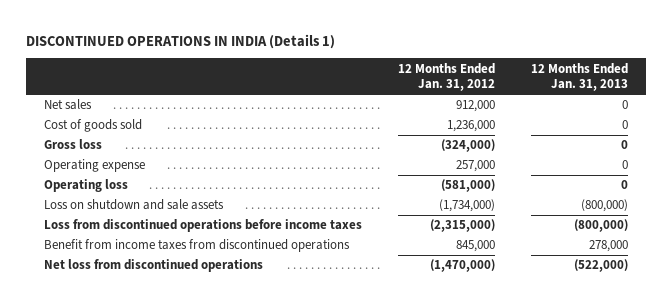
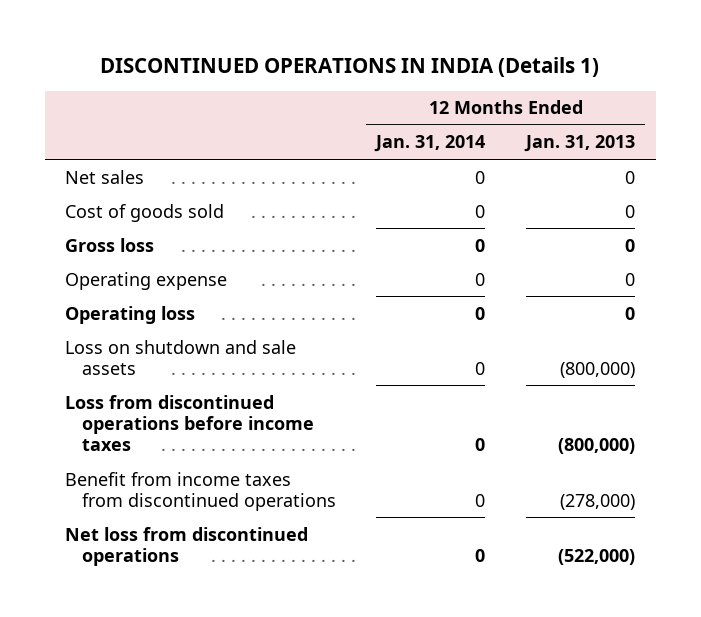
- | 12 Months Ended Jan. 31, 2012 | 12 Months Ended Jan. 31, 2013
+ | 12 Months Ended Jan. 31, 2014 | 12 Months Ended Jan. 31, 2013
- Benefit from income taxes from discontinued operations | 845,000 | 278,000
+ Benefit from income taxes from discontinued operations | 0 | (278,000)

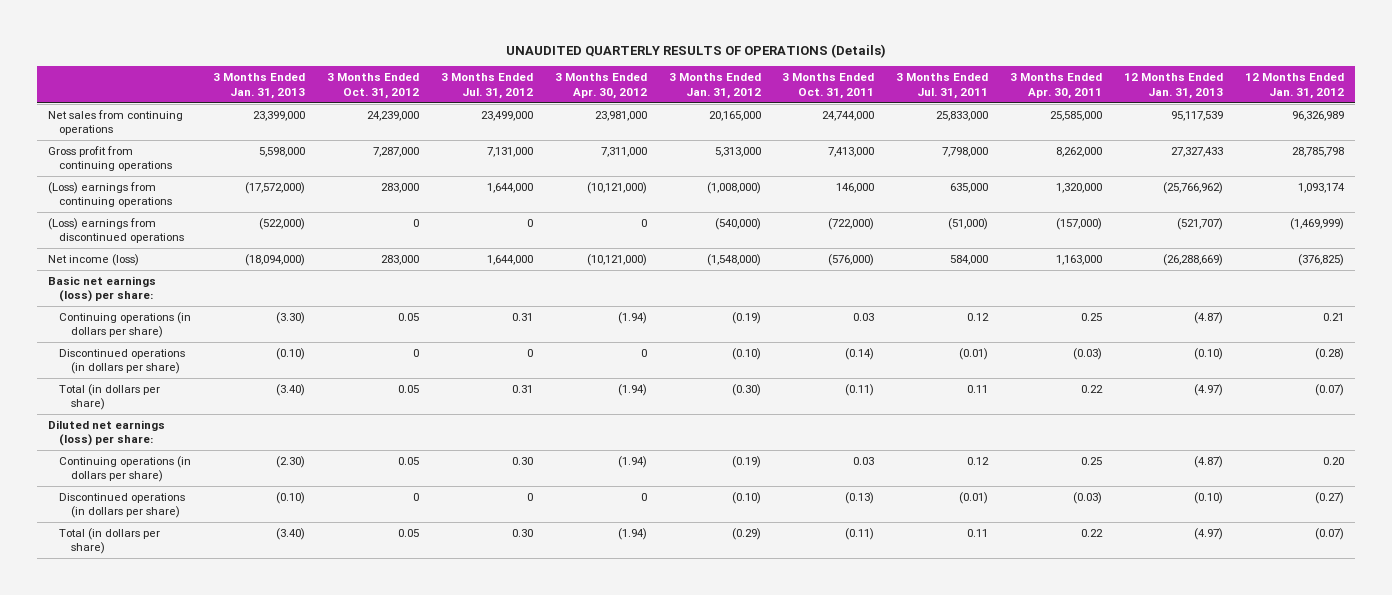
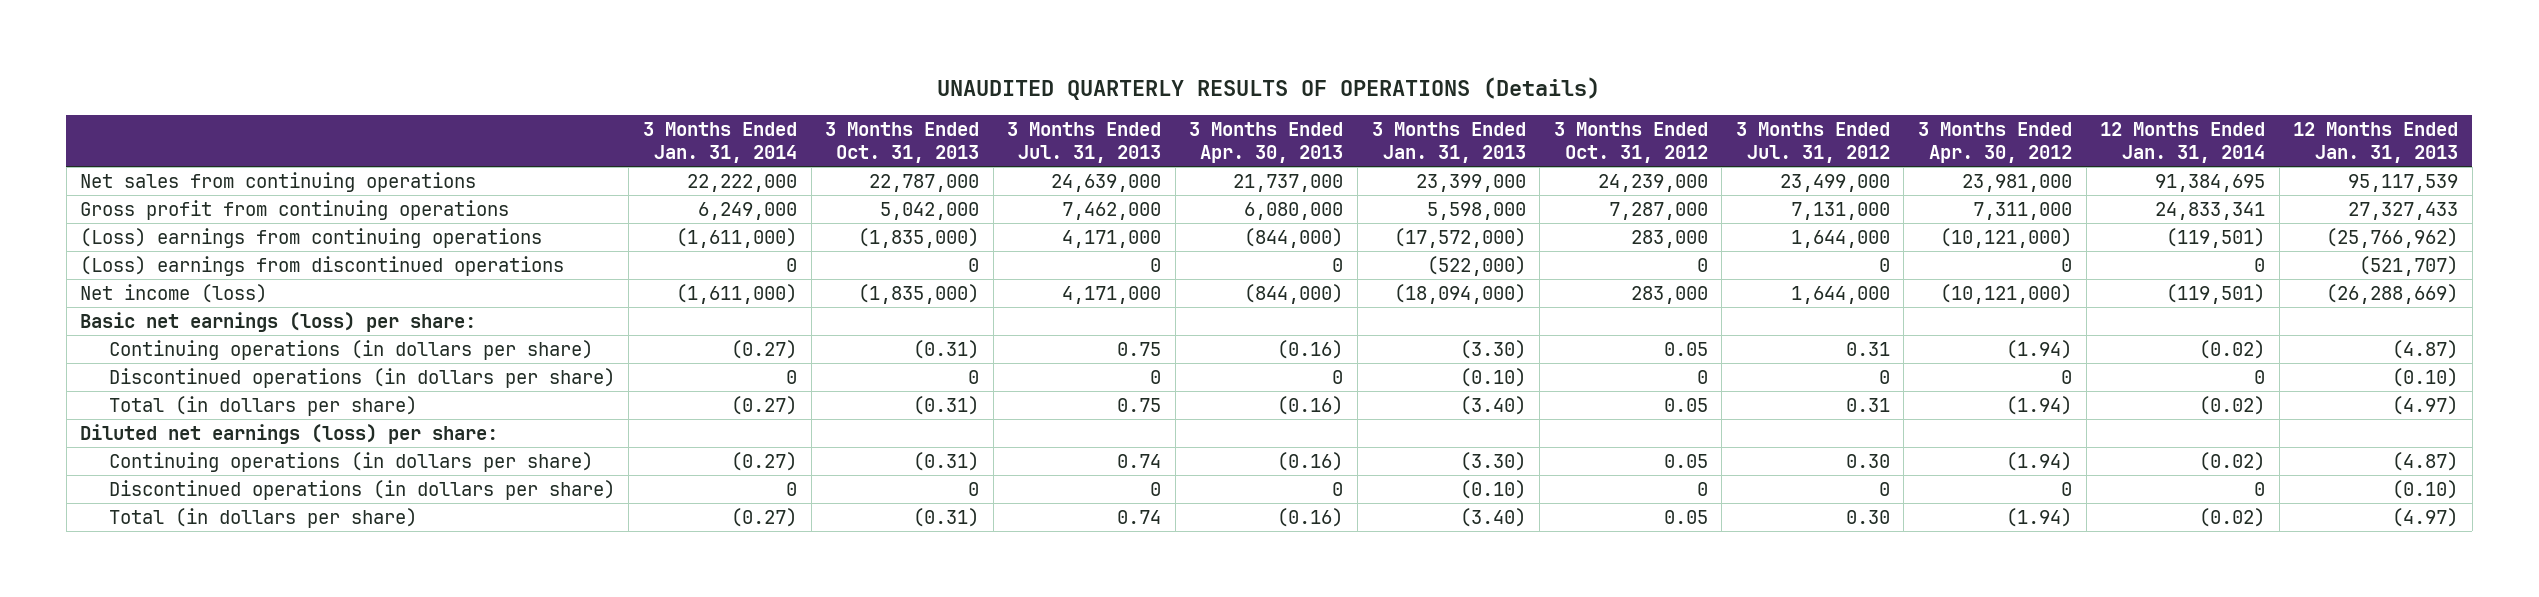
- | 3 Months Ended Jan. 31, 2013 | 3 Months Ended Oct. 31, 2012 | 3 Months Ended Jul. 31, 2012 | 3 Months Ended Apr. 30, 2012 | 3 Months Ended Jan. 31, 2012 | 3 Months Ended Oct. 31, 2011 | 3 Months Ended Jul. 31, 2011 | 3 Months Ended Apr. 30, 2011 | 12 Months Ended Jan. 31, 2013 | 12 Months Ended Jan. 31, 2012
+ | 3 Months Ended Jan. 31, 2014 | 3 Months Ended Oct. 31, 2013 | 3 Months Ended Jul. 31, 2013 | 3 Months Ended Apr. 30, 2013 | 3 Months Ended Jan. 31, 2013 | 3 Months Ended Oct. 31, 2012 | 3 Months Ended Jul. 31, 2012 | 3 Months Ended Apr. 30, 2012 | 12 Months Ended Jan. 31, 2014 | 12 Months Ended Jan. 31, 2013
- Continuing operations (in dollars per share) | (2.30) | 0.05 | 0.30 | (1.94) | (0.19) | 0.03 | 0.12 | 0.25 | (4.87) | 0.20
+ Continuing operations (in dollars per share) | (0.27) | (0.31) | 0.74 | (0.16) | (3.30) | 0.05 | 0.30 | (1.94) | (0.02) | (4.87)

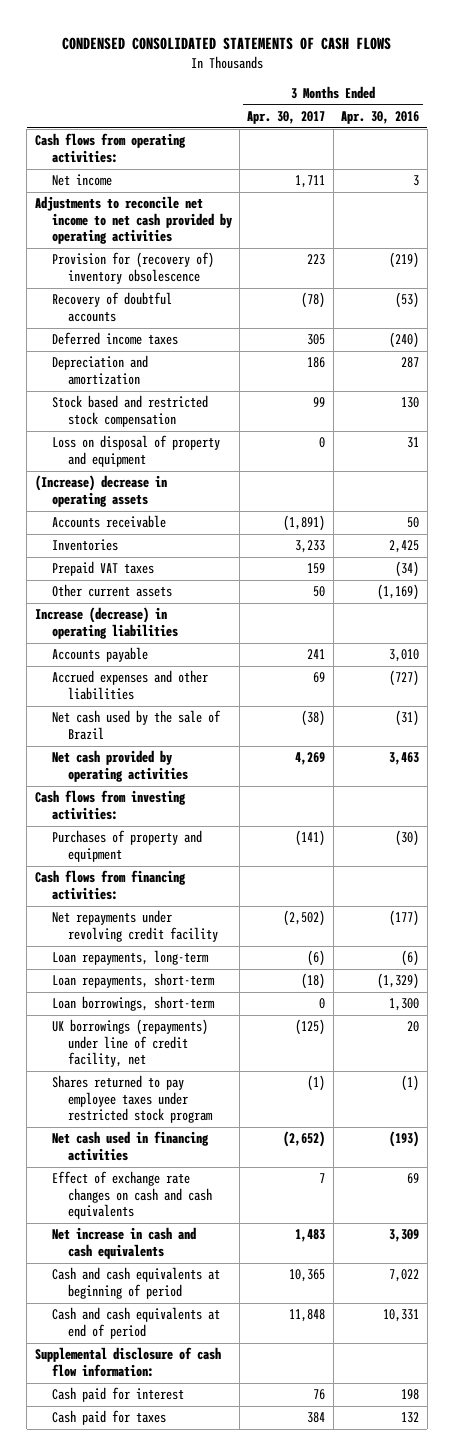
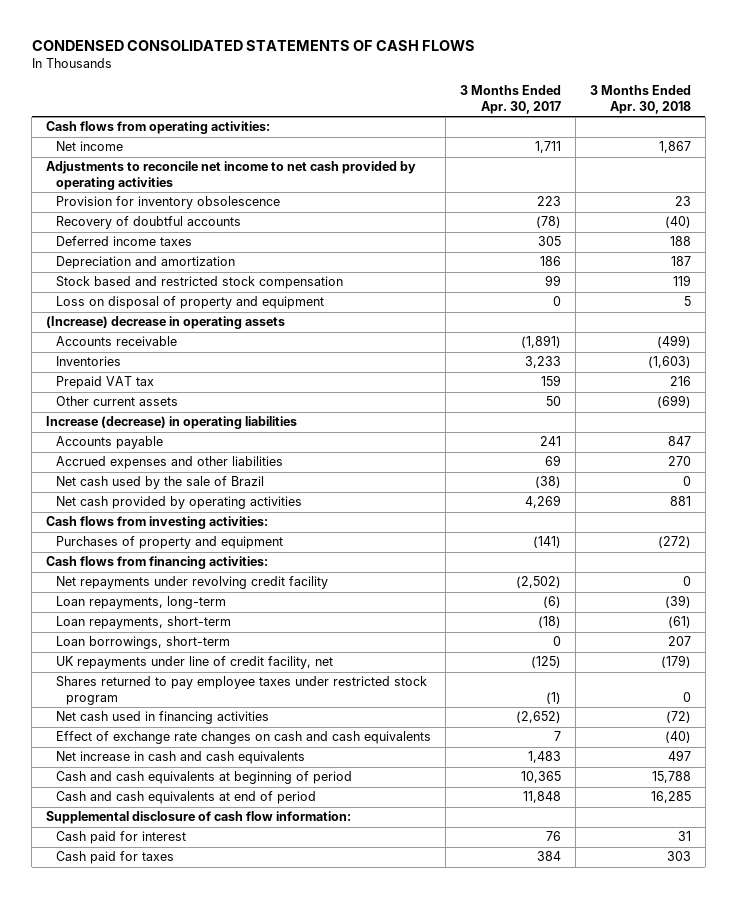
- | 3 Months Ended Apr. 30, 2017 | 3 Months Ended Apr. 30, 2016
+ | 3 Months Ended Apr. 30, 2017 | 3 Months Ended Apr. 30, 2018
- Provision for (recovery of) inventory obsolescence | 223 | (219)
+ Provision for inventory obsolescence | 223 | 23
- Prepaid VAT taxes | 159 | (34)
+ Prepaid VAT tax | 159 | 216
- UK borrowings (repayments) under line of credit facility, net | (125) | 20
+ UK repayments under line of credit facility, net | (125) | (179)

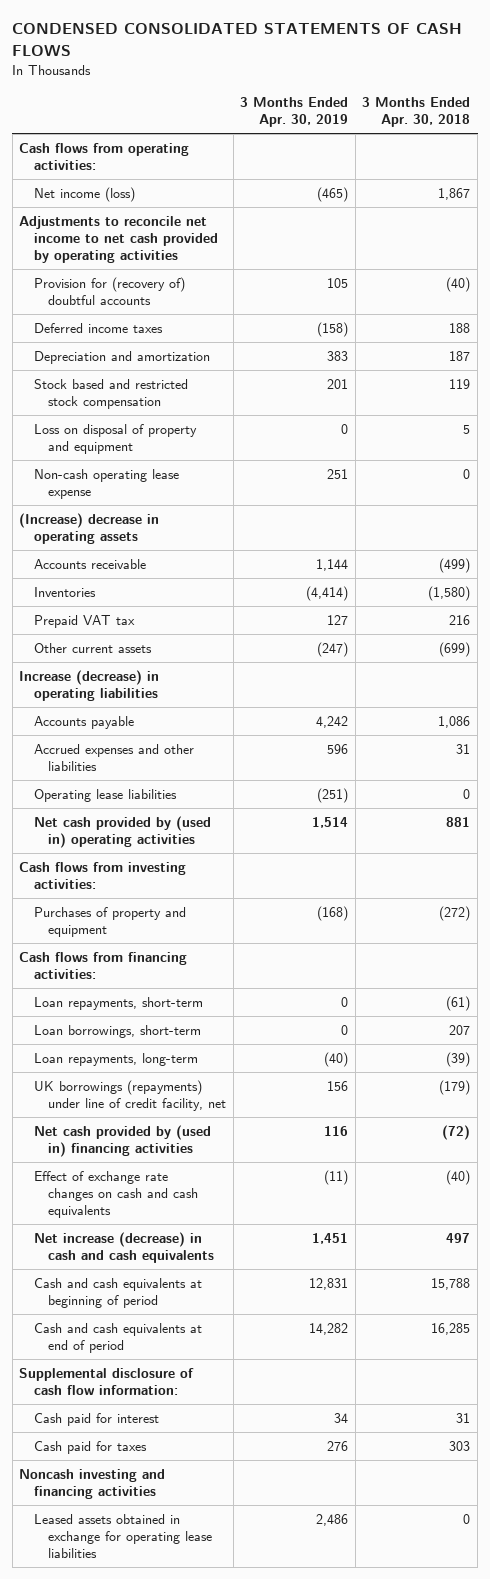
- | 3 Months Ended Apr. 30, 2017 | 3 Months Ended Apr. 30, 2018
+ | 3 Months Ended Apr. 30, 2019 | 3 Months Ended Apr. 30, 2018
- Net income | 1,711 | 1,867
+ Net income (loss) | (465) | 1,867
- Provision for inventory obsolescence | 223 | 23
- Recovery of doubtful accounts | (78) | (40)
+ Provision for (recovery of) doubtful accounts | 105 | (40)
+ Non-cash operating lease expense | 251 | 0
- Inventories | 3,233 | (1,603)
+ Inventories | (4,414) | (1,580)
- Accounts payable | 241 | 847
- Accrued expenses and other liabilities | 69 | 270
- Net cash used by the sale of Brazil | (38) | 0
- Net cash provided by operating activities | 4,269 | 881
+ Accounts payable | 4,242 | 1,086
+ Accrued expenses and other liabilities | 596 | 31
+ Operating lease liabilities | (251) | 0
+ Net cash provided by (used in) operating activities | 1,514 | 881
- Net repayments under revolving credit facility | (2,502) | 0
- UK repayments under line of credit facility, net | (125) | (179)
- Shares returned to pay employee taxes under restricted stock program | (1) | 0
- Net cash used in financing activities | (2,652) | (72)
moved down: Loan repayments, long-term | (40) | (39)
+ UK borrowings (repayments) under line of credit facility, net | 156 | (179)
+ Net cash provided by (used in) financing activities | 116 | (72)
- Net increase in cash and cash equivalents | 1,483 | 497
+ Net increase (decrease) in cash and cash equivalents | 1,451 | 497
+ Noncash investing and financing activities
+ Leased assets obtained in exchange for operating lease liabilities | 2,486 | 0

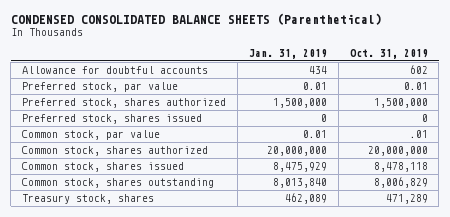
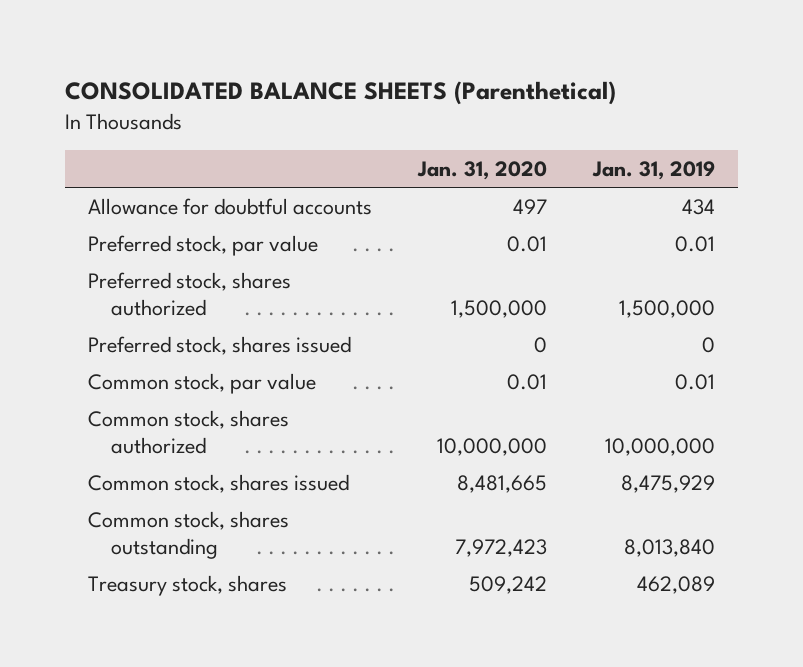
- CONDENSED CONSOLIDATED BALANCE SHEETS (Parenthetical)
+ CONSOLIDATED BALANCE SHEETS (Parenthetical)
- | Jan. 31, 2019 | Oct. 31, 2019
+ | Jan. 31, 2020 | Jan. 31, 2019
- Common stock, shares authorized | 20,000,000 | 20,000,000
+ Common stock, shares authorized | 10,000,000 | 10,000,000

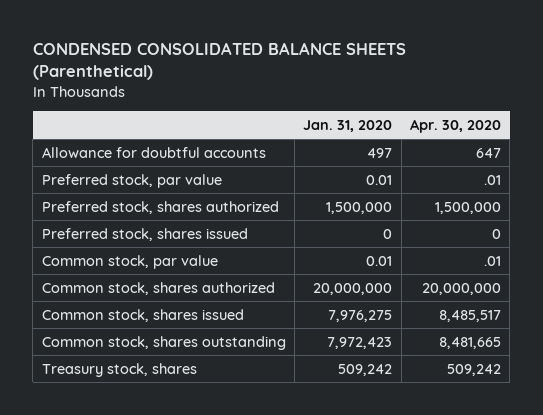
- CONSOLIDATED BALANCE SHEETS (Parenthetical)
+ CONDENSED CONSOLIDATED BALANCE SHEETS (Parenthetical)
- | Jan. 31, 2020 | Jan. 31, 2019
+ | Jan. 31, 2020 | Apr. 30, 2020
- Common stock, shares authorized | 10,000,000 | 10,000,000
- Common stock, shares issued | 8,481,665 | 8,475,929
+ Common stock, shares authorized | 20,000,000 | 20,000,000
+ Common stock, shares issued | 7,976,275 | 8,485,517

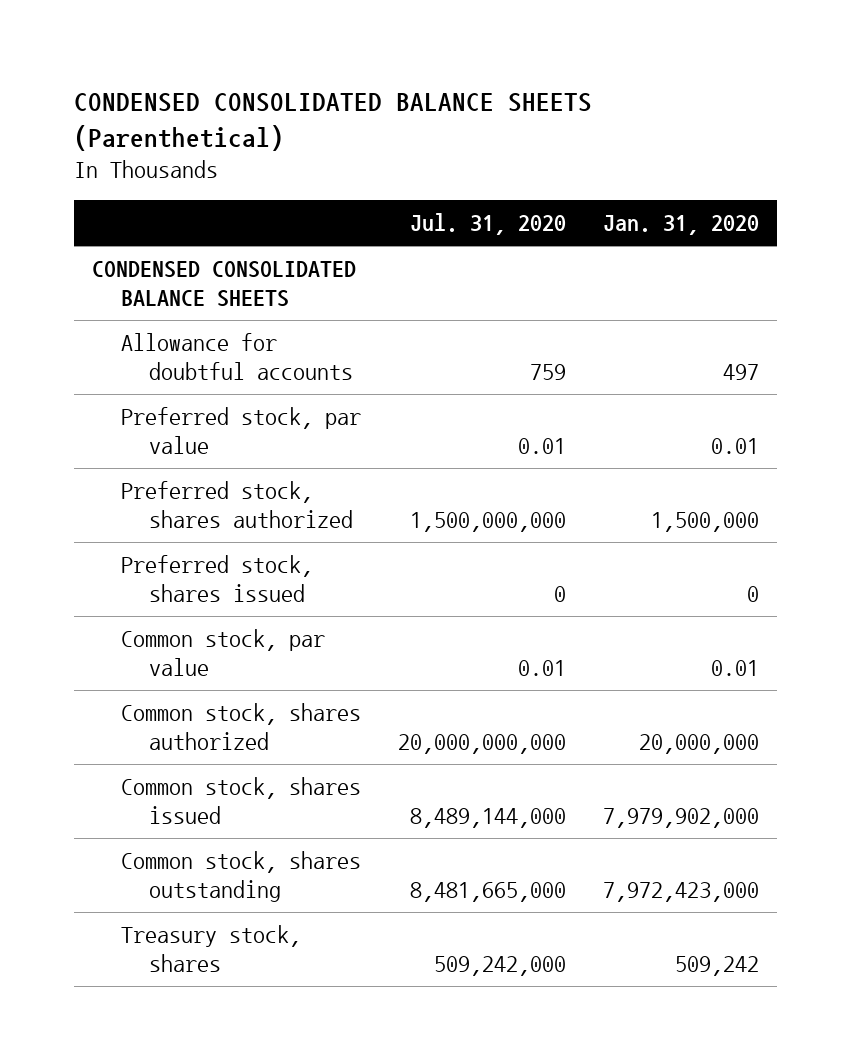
- | Jan. 31, 2020 | Apr. 30, 2020
+ | Jul. 31, 2020 | Jan. 31, 2020
+ CONDENSED CONSOLIDATED BALANCE SHEETS
- Common stock, shares issued | 7,976,275 | 8,485,517
- Common stock, shares outstanding | 7,972,423 | 8,481,665
+ Common stock, shares issued | 8,489,144,000 | 7,979,902,000
+ Common stock, shares outstanding | 8,481,665,000 | 7,972,423,000

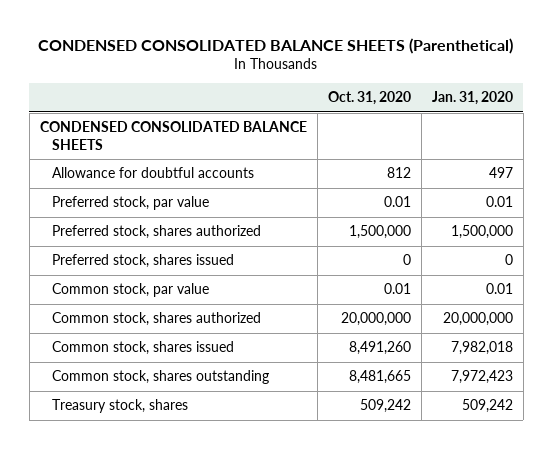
- | Jul. 31, 2020 | Jan. 31, 2020
+ | Oct. 31, 2020 | Jan. 31, 2020
- Common stock, shares issued | 8,489,144,000 | 7,979,902,000
- Common stock, shares outstanding | 8,481,665,000 | 7,972,423,000
+ Common stock, shares issued | 8,491,260 | 7,982,018
+ Common stock, shares outstanding | 8,481,665 | 7,972,423

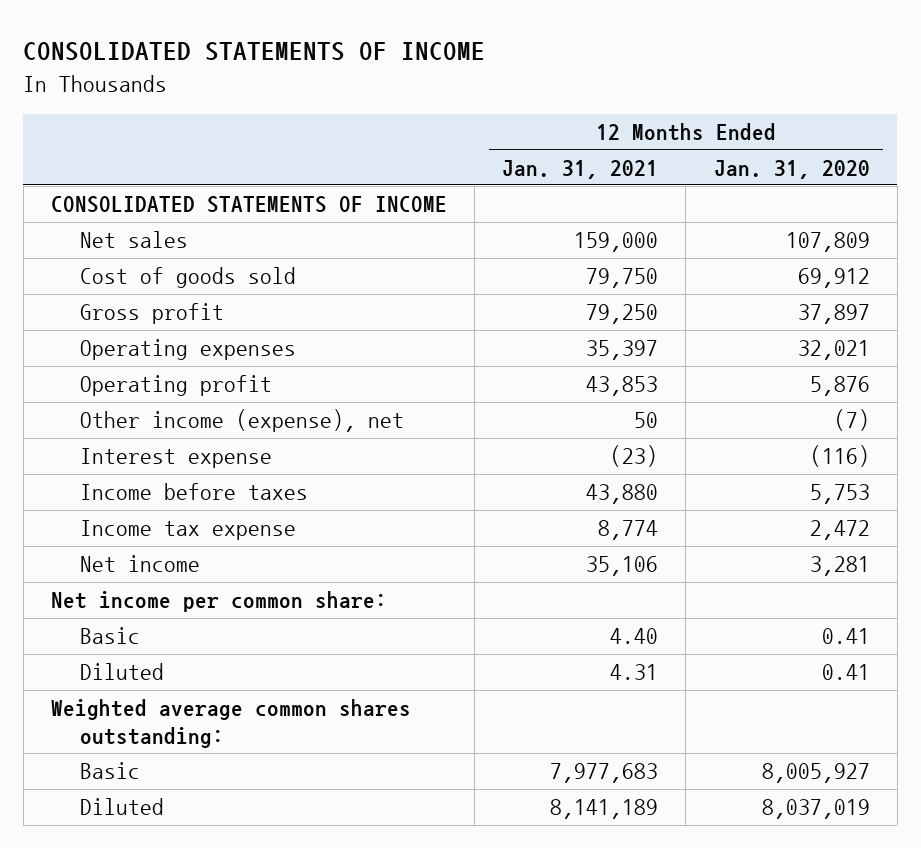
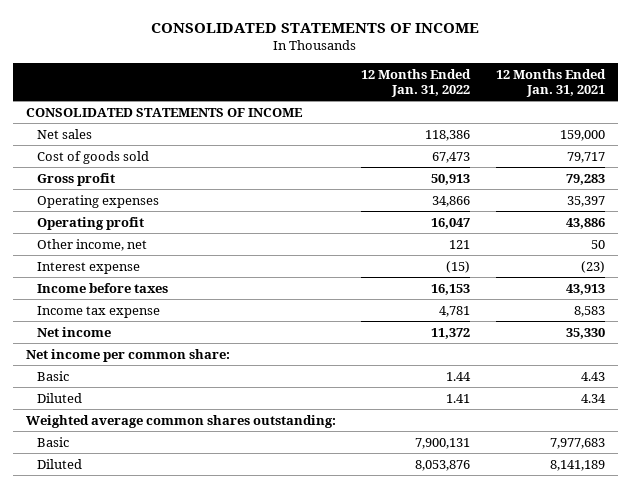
- | 12 Months Ended Jan. 31, 2021 | 12 Months Ended Jan. 31, 2020
+ | 12 Months Ended Jan. 31, 2022 | 12 Months Ended Jan. 31, 2021
- Cost of goods sold | 79,750 | 69,912
- Gross profit | 79,250 | 37,897
+ Cost of goods sold | 67,473 | 79,717
+ Gross profit | 50,913 | 79,283
- Operating profit | 43,853 | 5,876
- Other income (expense), net | 50 | (7)
+ Operating profit | 16,047 | 43,886
+ Other income, net | 121 | 50
- Income before taxes | 43,880 | 5,753
- Income tax expense | 8,774 | 2,472
- Net income | 35,106 | 3,281
+ Income before taxes | 16,153 | 43,913
+ Income tax expense | 4,781 | 8,583
+ Net income | 11,372 | 35,330
- Basic | 4.40 | 0.41
- Diluted | 4.31 | 0.41
+ Basic | 1.44 | 4.43
+ Diluted | 1.41 | 4.34

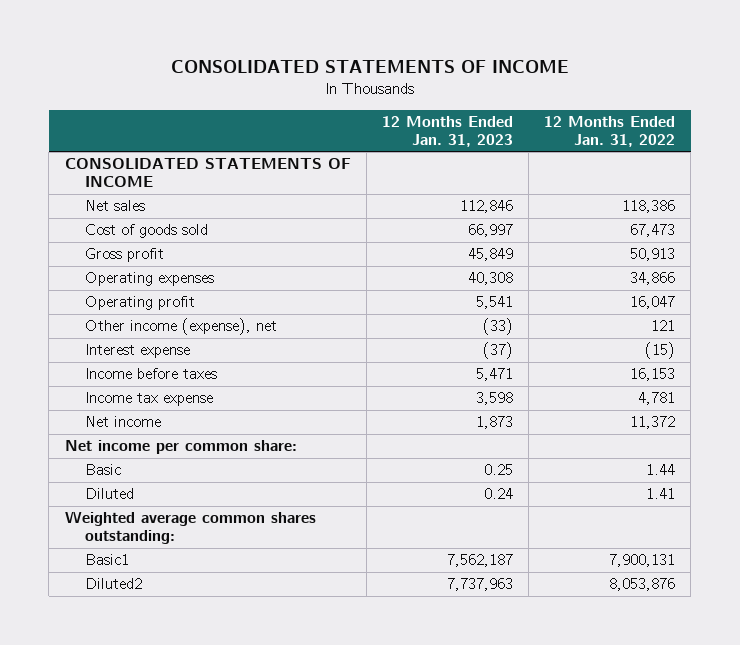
- | 12 Months Ended Jan. 31, 2022 | 12 Months Ended Jan. 31, 2021
+ | 12 Months Ended Jan. 31, 2023 | 12 Months Ended Jan. 31, 2022
- Other income, net | 121 | 50
+ Other income (expense), net | (33) | 121
- Basic | 7,900,131 | 7,977,683
- Diluted | 8,053,876 | 8,141,189
+ Basic1 | 7,562,187 | 7,900,131
+ Diluted2 | 7,737,963 | 8,053,876

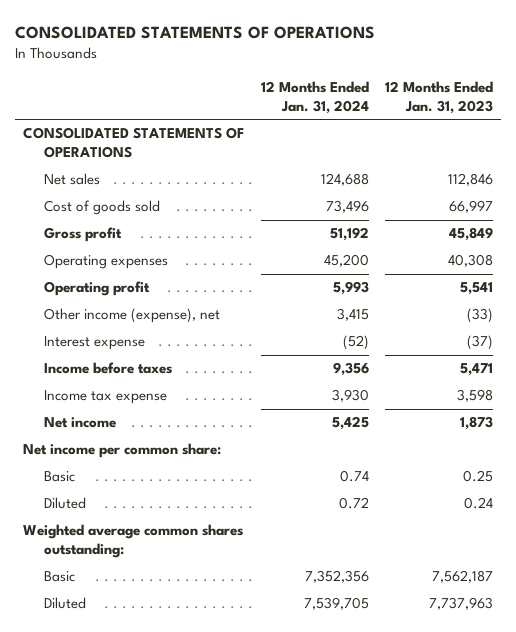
- CONSOLIDATED STATEMENTS OF INCOME
+ CONSOLIDATED STATEMENTS OF OPERATIONS
- | 12 Months Ended Jan. 31, 2023 | 12 Months Ended Jan. 31, 2022
+ | 12 Months Ended Jan. 31, 2024 | 12 Months Ended Jan. 31, 2023
- CONSOLIDATED STATEMENTS OF INCOME
+ CONSOLIDATED STATEMENTS OF OPERATIONS
- Basic1 | 7,562,187 | 7,900,131
- Diluted2 | 7,737,963 | 8,053,876
+ Basic | 7,352,356 | 7,562,187
+ Diluted | 7,539,705 | 7,737,963

